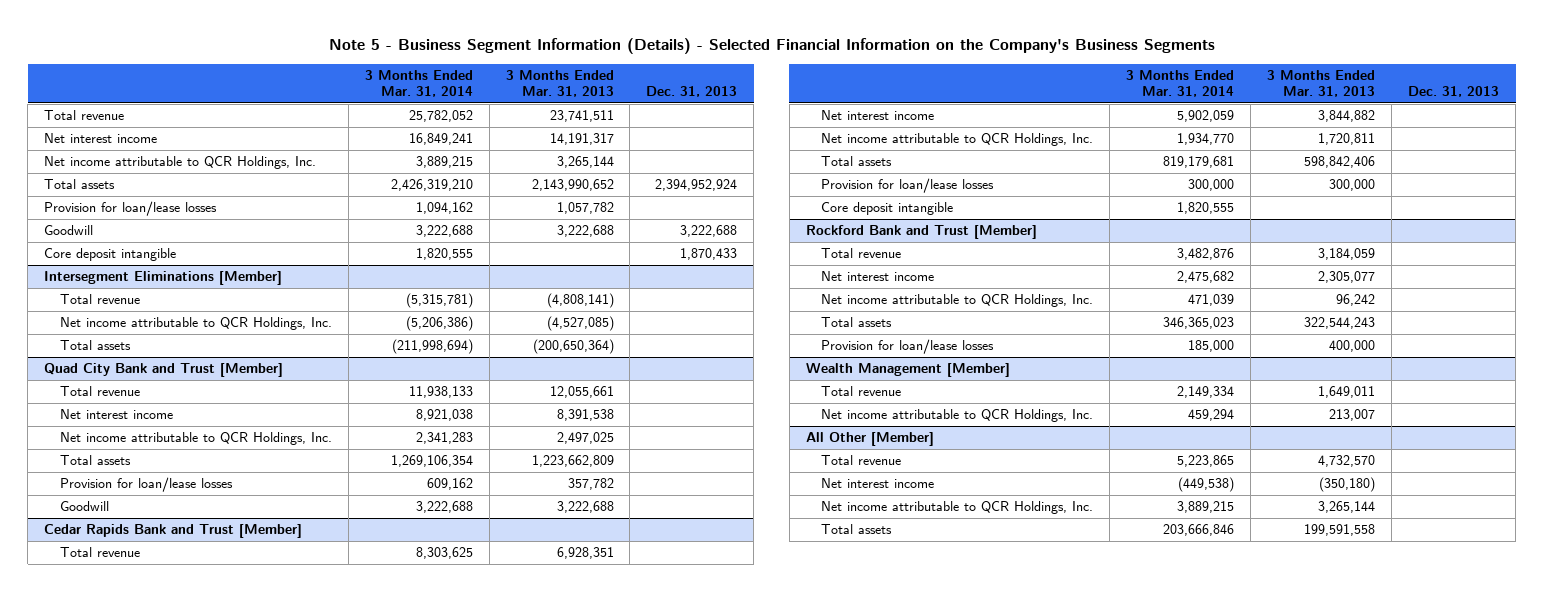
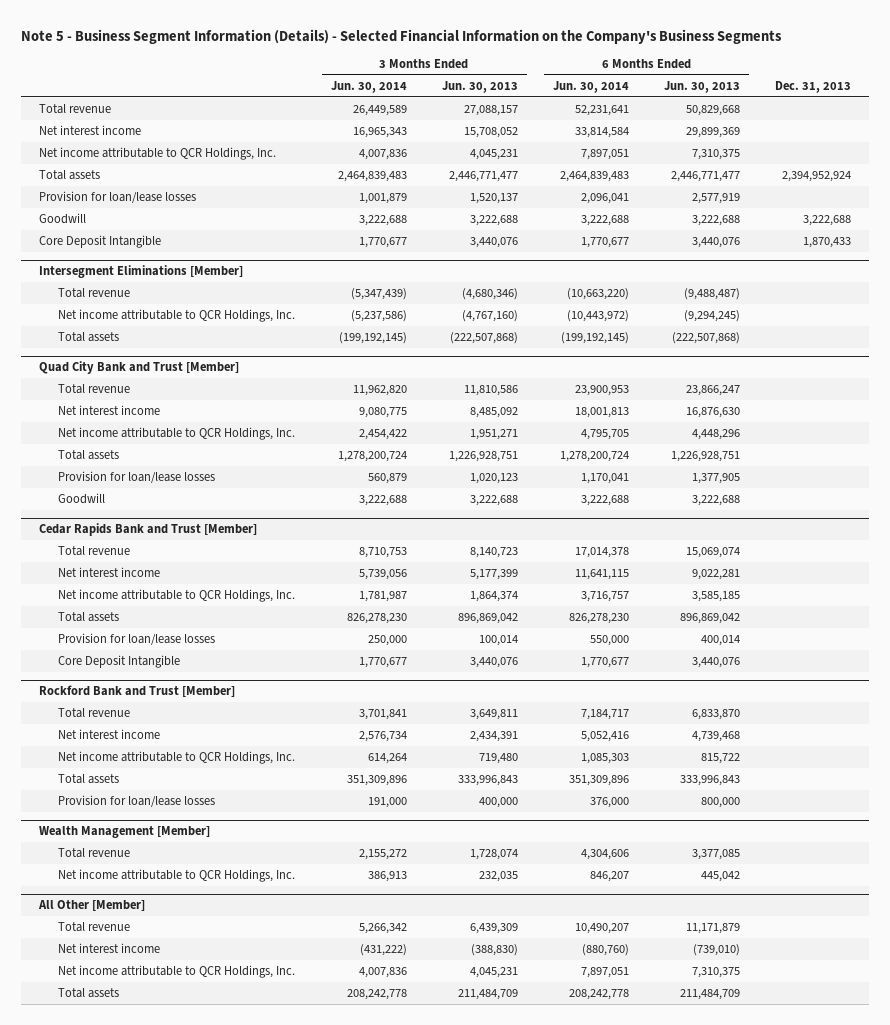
- | 3 Months Ended Mar. 31, 2014 | 3 Months Ended Mar. 31, 2013 | Dec. 31, 2013
+ | 3 Months Ended Jun. 30, 2014 | 3 Months Ended Jun. 30, 2013 | 6 Months Ended Jun. 30, 2014 | 6 Months Ended Jun. 30, 2013 | Dec. 31, 2013
- Core deposit intangible | 1,820,555 | | 1,870,433
+ Core Deposit Intangible | 1,770,677 | 3,440,076 | 1,770,677 | 3,440,076 | 1,870,433
@ Cedar Rapids Bank and Trust [Member]
- Core deposit intangible | 1,820,555 | |
+ Core Deposit Intangible | 1,770,677 | 3,440,076 | 1,770,677 | 3,440,076 |

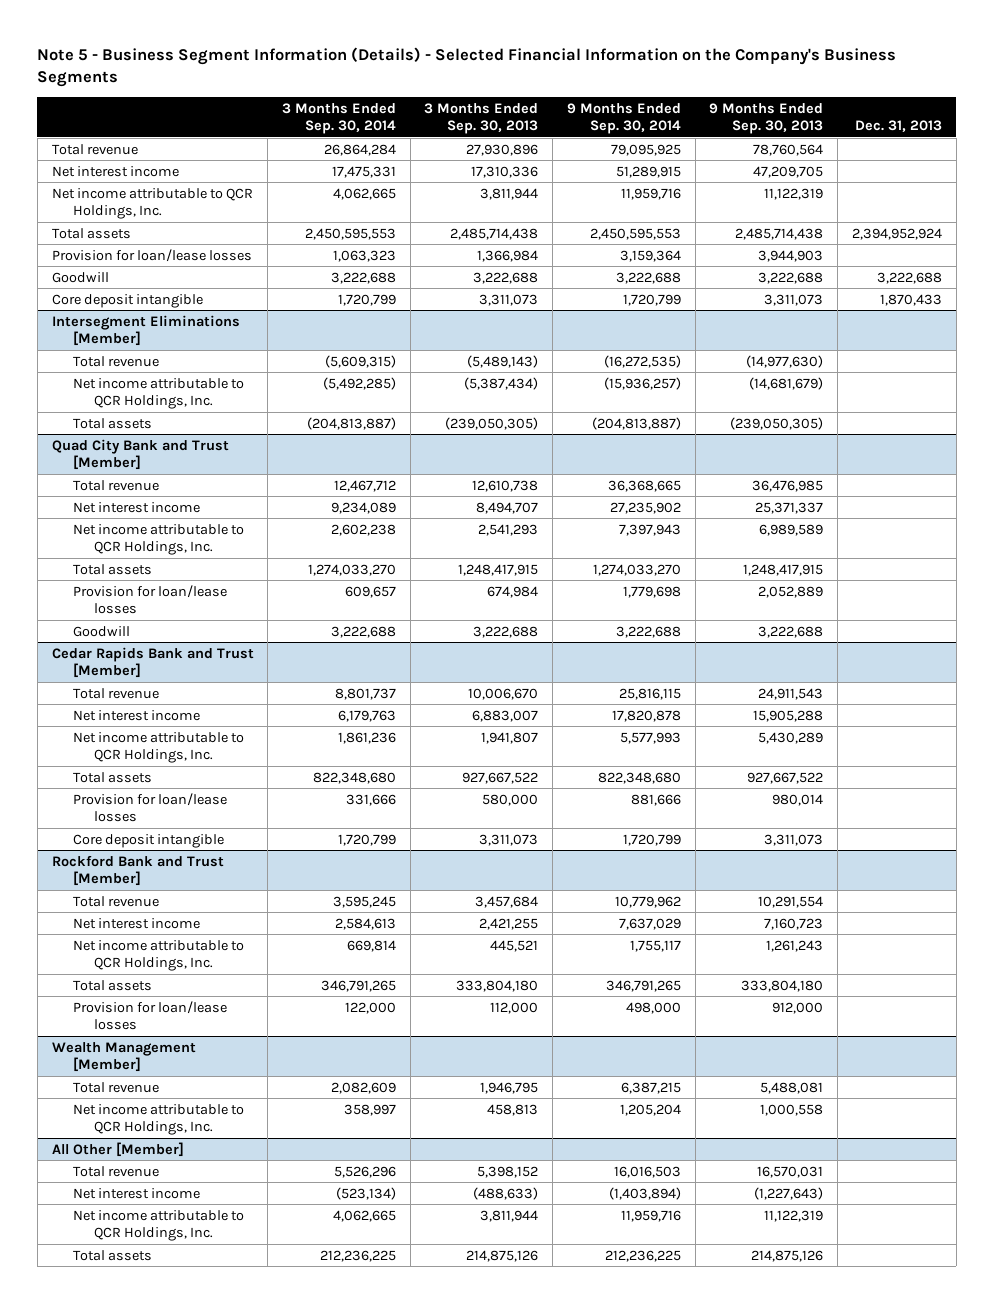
- | 3 Months Ended Jun. 30, 2014 | 3 Months Ended Jun. 30, 2013 | 6 Months Ended Jun. 30, 2014 | 6 Months Ended Jun. 30, 2013 | Dec. 31, 2013
+ | 3 Months Ended Sep. 30, 2014 | 3 Months Ended Sep. 30, 2013 | 9 Months Ended Sep. 30, 2014 | 9 Months Ended Sep. 30, 2013 | Dec. 31, 2013
- Core Deposit Intangible | 1,770,677 | 3,440,076 | 1,770,677 | 3,440,076 | 1,870,433
+ Core deposit intangible | 1,720,799 | 3,311,073 | 1,720,799 | 3,311,073 | 1,870,433
@ Cedar Rapids Bank and Trust [Member]
- Core Deposit Intangible | 1,770,677 | 3,440,076 | 1,770,677 | 3,440,076 |
+ Core deposit intangible | 1,720,799 | 3,311,073 | 1,720,799 | 3,311,073 |

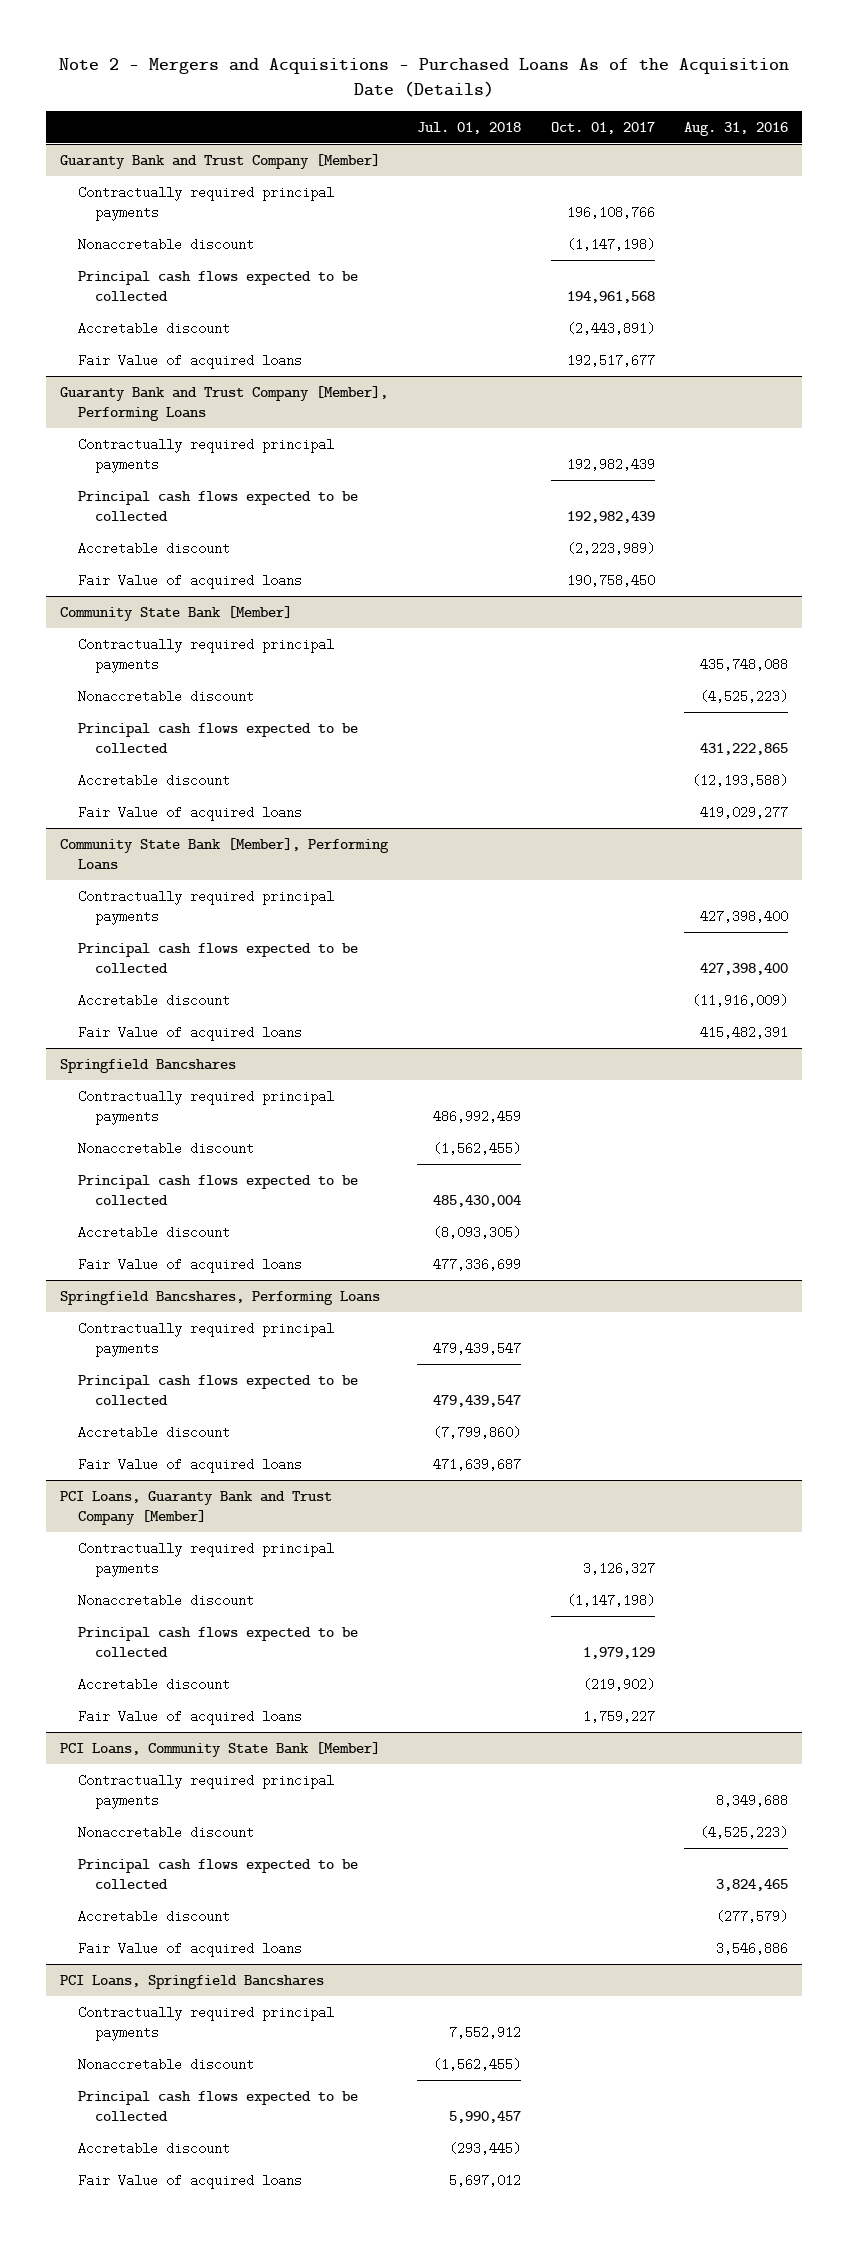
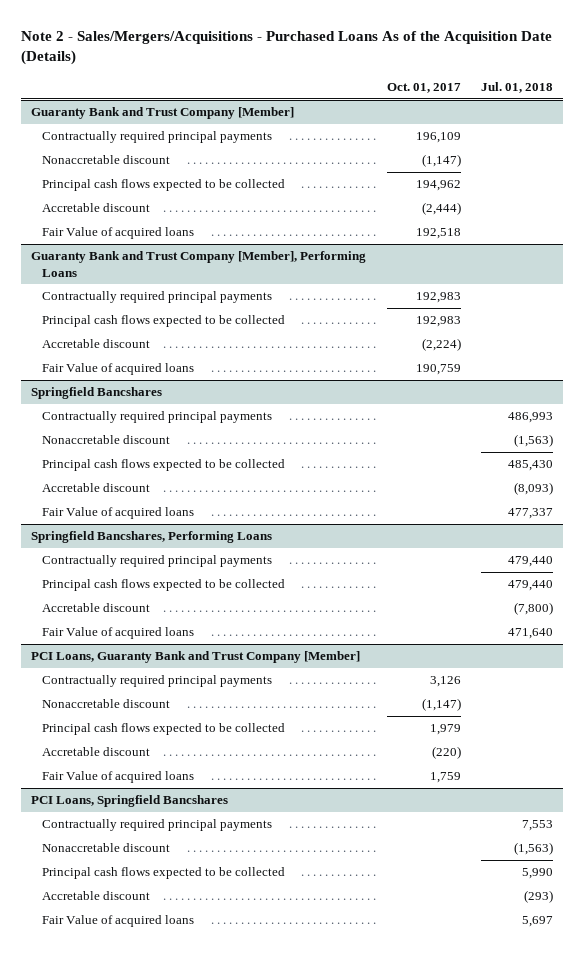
- Note 2 - Mergers and Acquisitions - Purchased Loans As of the Acquisition Date (Details)
+ Note 2 - Sales/Mergers/Acquisitions - Purchased Loans As of the Acquisition Date (Details)
- | Jul. 01, 2018 | Oct. 01, 2017 | Aug. 31, 2016
+ | Oct. 01, 2017 | Jul. 01, 2018
@ Guaranty Bank and Trust Company [Member]
- Contractually required principal payments | | 196,108,766 |
- Nonaccretable discount | | (1,147,198) |
- Principal cash flows expected to be collected | | 194,961,568 |
- Accretable discount | | (2,443,891) |
- Fair Value of acquired loans | | 192,517,677 |
+ Contractually required principal payments | 196,109 |
+ Nonaccretable discount | (1,147) |
+ Principal cash flows expected to be collected | 194,962 |
+ Accretable discount | (2,444) |
+ Fair Value of acquired loans | 192,518 |
@ Guaranty Bank and Trust Company [Member], Performing Loans
- Contractually required principal payments | | 192,982,439 |
- Principal cash flows expected to be collected | | 192,982,439 |
- Accretable discount | | (2,223,989) |
- Fair Value of acquired loans | | 190,758,450 |
- Community State Bank [Member]
- Contractually required principal payments | | | 435,748,088
- Nonaccretable discount | | | (4,525,223)
- Principal cash flows expected to be collected | | | 431,222,865
- Accretable discount | | | (12,193,588)
- Fair Value of acquired loans | | | 419,029,277
- Community State Bank [Member], Performing Loans
- Contractually required principal payments | | | 427,398,400
- Principal cash flows expected to be collected | | | 427,398,400
- Accretable discount | | | (11,916,009)
- Fair Value of acquired loans | | | 415,482,391
@ Guaranty Bank and Trust Company [Member], Performing Loans
+ Contractually required principal payments | 192,983 |
+ Principal cash flows expected to be collected | 192,983 |
+ Accretable discount | (2,224) |
+ Fair Value of acquired loans | 190,759 |
@ Springfield Bancshares
- Contractually required principal payments | 486,992,459 | |
- Nonaccretable discount | (1,562,455) | |
- Principal cash flows expected to be collected | 485,430,004 | |
- Accretable discount | (8,093,305) | |
- Fair Value of acquired loans | 477,336,699 | |
+ Contractually required principal payments | | 486,993
+ Nonaccretable discount | | (1,563)
+ Principal cash flows expected to be collected | | 485,430
+ Accretable discount | | (8,093)
+ Fair Value of acquired loans | | 477,337
@ Springfield Bancshares, Performing Loans
- Contractually required principal payments | 479,439,547 | |
- Principal cash flows expected to be collected | 479,439,547 | |
- Accretable discount | (7,799,860) | |
- Fair Value of acquired loans | 471,639,687 | |
+ Contractually required principal payments | | 479,440
+ Principal cash flows expected to be collected | | 479,440
+ Accretable discount | | (7,800)
+ Fair Value of acquired loans | | 471,640
@ PCI Loans, Guaranty Bank and Trust Company [Member]
- Contractually required principal payments | | 3,126,327 |
- Nonaccretable discount | | (1,147,198) |
- Principal cash flows expected to be collected | | 1,979,129 |
- Accretable discount | | (219,902) |
- Fair Value of acquired loans | | 1,759,227 |
- PCI Loans, Community State Bank [Member]
- Contractually required principal payments | | | 8,349,688
- Nonaccretable discount | | | (4,525,223)
- Principal cash flows expected to be collected | | | 3,824,465
- Accretable discount | | | (277,579)
- Fair Value of acquired loans | | | 3,546,886
@ PCI Loans, Guaranty Bank and Trust Company [Member]
+ Contractually required principal payments | 3,126 |
+ Nonaccretable discount | (1,147) |
+ Principal cash flows expected to be collected | 1,979 |
+ Accretable discount | (220) |
+ Fair Value of acquired loans | 1,759 |
@ PCI Loans, Springfield Bancshares
- Contractually required principal payments | 7,552,912 | |
- Nonaccretable discount | (1,562,455) | |
- Principal cash flows expected to be collected | 5,990,457 | |
- Accretable discount | (293,445) | |
- Fair Value of acquired loans | 5,697,012 | |
+ Contractually required principal payments | | 7,553
+ Nonaccretable discount | | (1,563)
+ Principal cash flows expected to be collected | | 5,990
+ Accretable discount | | (293)
+ Fair Value of acquired loans | | 5,697

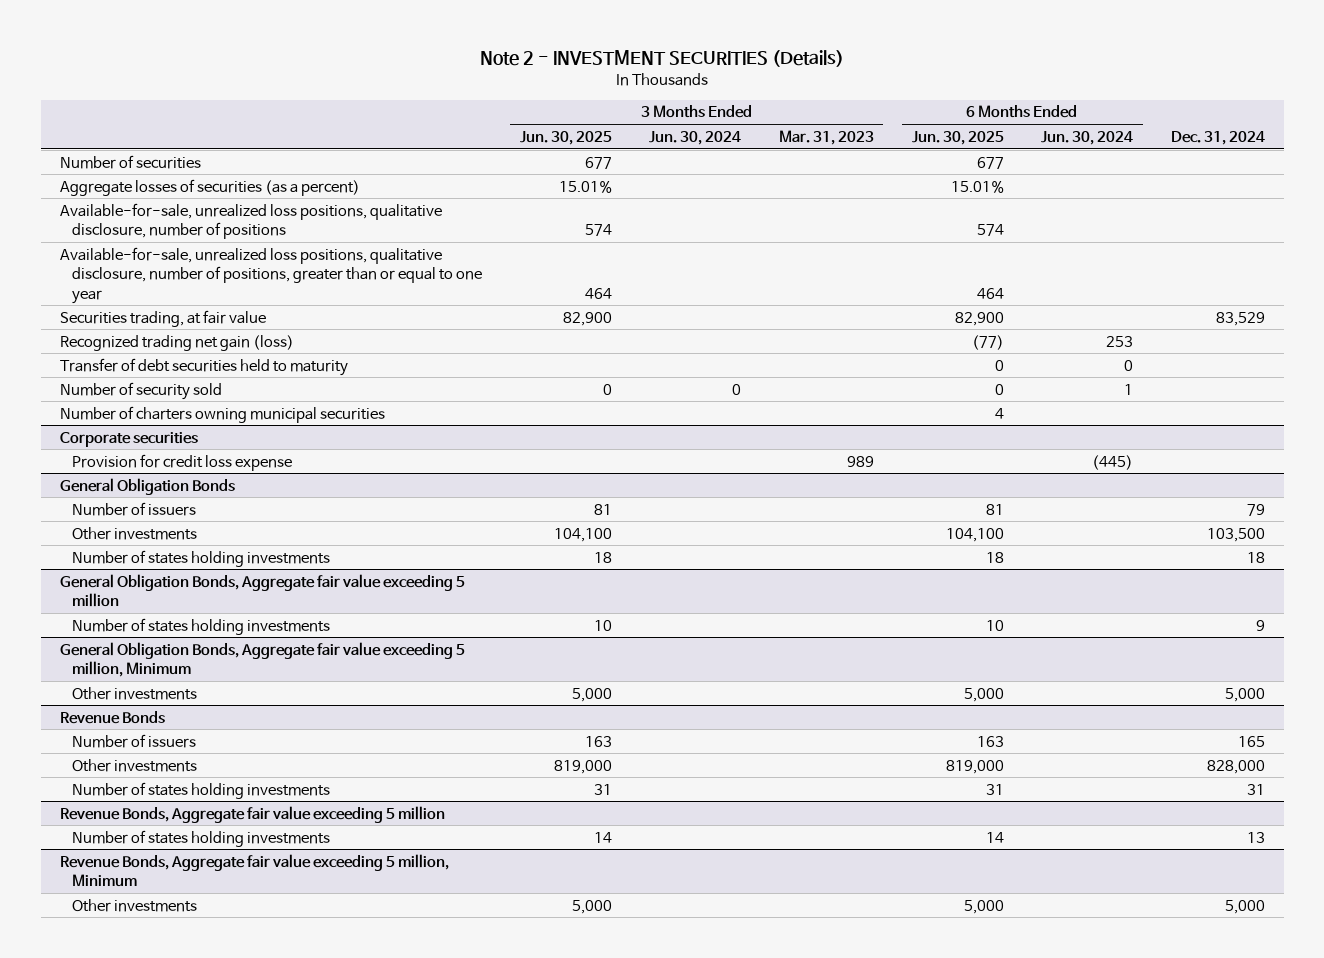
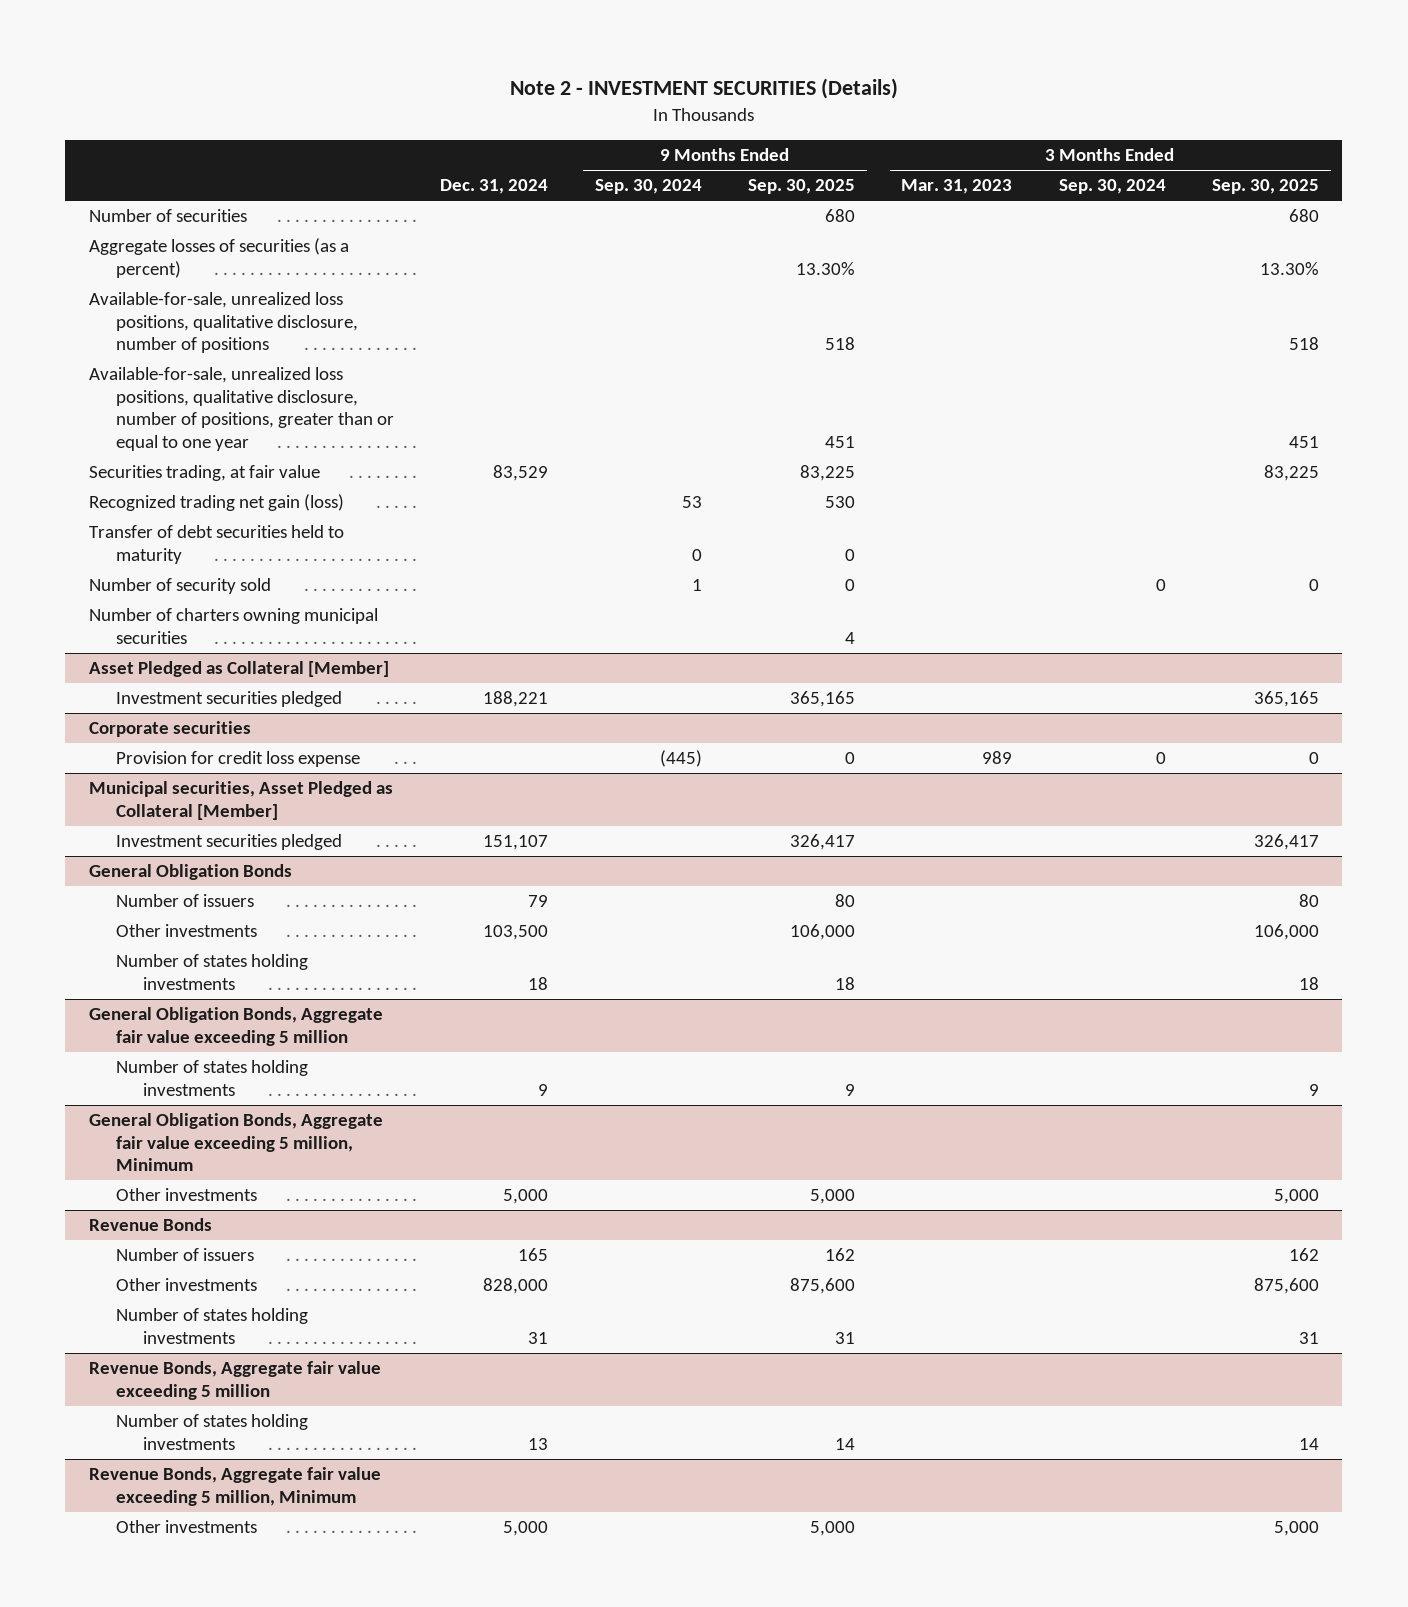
- | 3 Months Ended Jun. 30, 2025 | 3 Months Ended Jun. 30, 2024 | 3 Months Ended Mar. 31, 2023 | 6 Months Ended Jun. 30, 2025 | 6 Months Ended Jun. 30, 2024 | Dec. 31, 2024
+ | Dec. 31, 2024 | 9 Months Ended Sep. 30, 2024 | 9 Months Ended Sep. 30, 2025 | 3 Months Ended Mar. 31, 2023 | 3 Months Ended Sep. 30, 2024 | 3 Months Ended Sep. 30, 2025
+ Asset Pledged as Collateral [Member]
+ Investment securities pledged | 188,221 | | 365,165 | | | 365,165
+ Municipal securities, Asset Pledged as Collateral [Member]
+ Investment securities pledged | 151,107 | | 326,417 | | | 326,417

